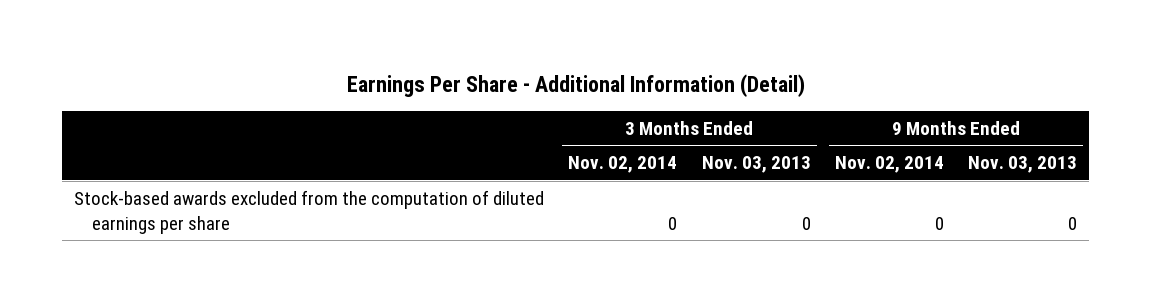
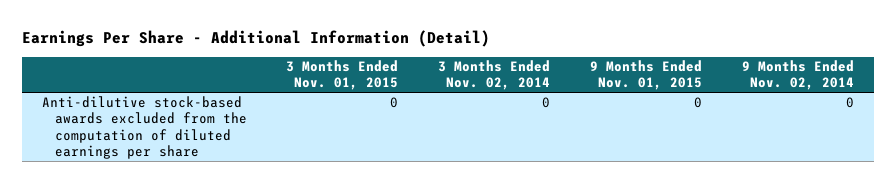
- | 3 Months Ended Nov. 02, 2014 | 3 Months Ended Nov. 03, 2013 | 9 Months Ended Nov. 02, 2014 | 9 Months Ended Nov. 03, 2013
+ | 3 Months Ended Nov. 01, 2015 | 3 Months Ended Nov. 02, 2014 | 9 Months Ended Nov. 01, 2015 | 9 Months Ended Nov. 02, 2014
- Stock-based awards excluded from the computation of diluted earnings per share | 0 | 0 | 0 | 0
+ Anti-dilutive stock-based awards excluded from the computation of diluted earnings per share | 0 | 0 | 0 | 0

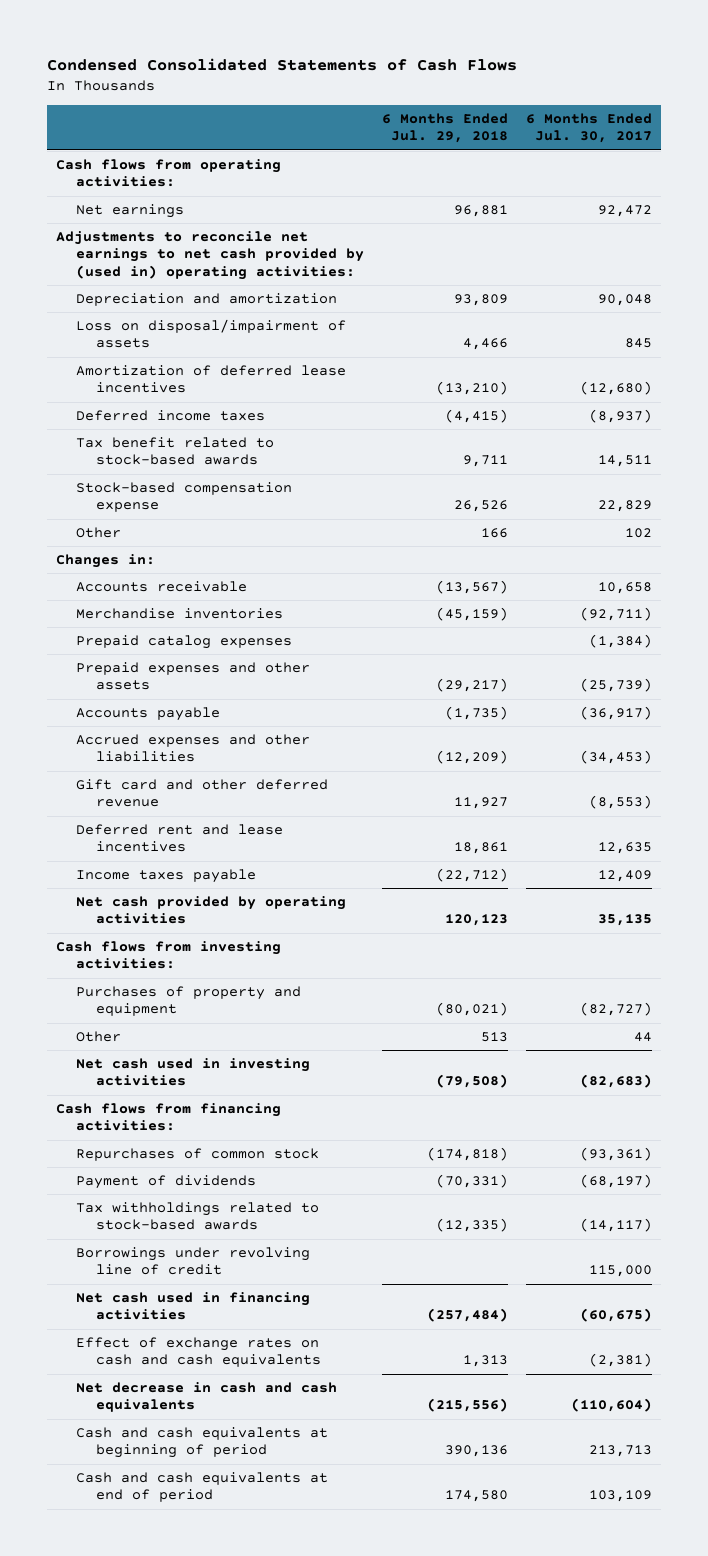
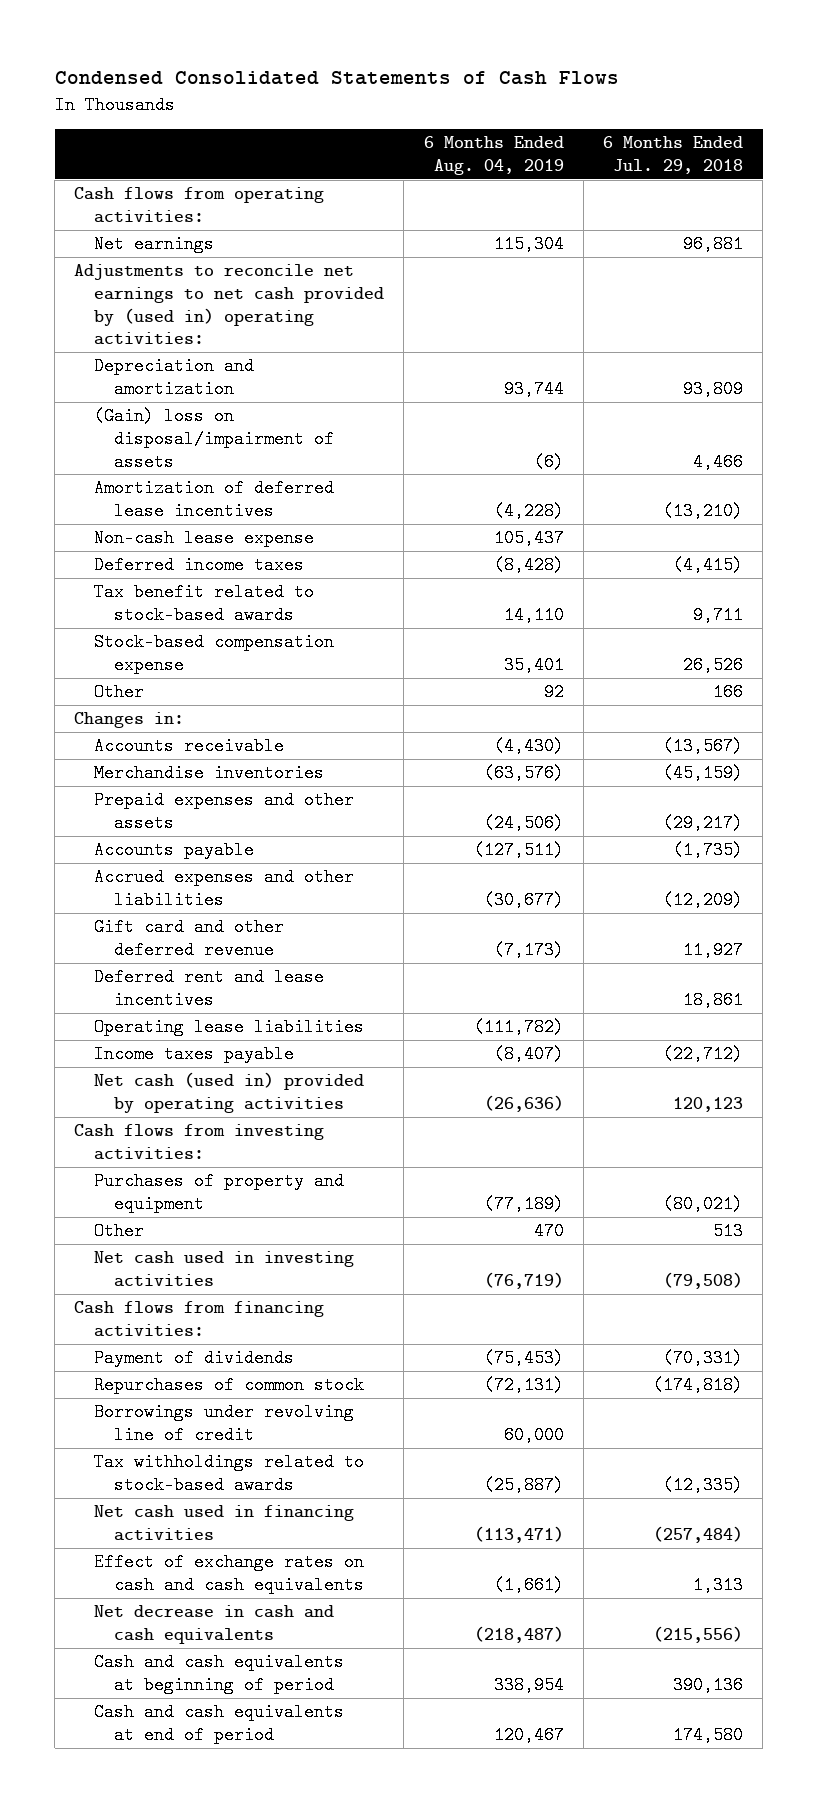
- | 6 Months Ended Jul. 29, 2018 | 6 Months Ended Jul. 30, 2017
+ | 6 Months Ended Aug. 04, 2019 | 6 Months Ended Jul. 29, 2018
- Loss on disposal/impairment of assets | 4,466 | 845
+ (Gain) loss on disposal/impairment of assets | (6) | 4,466
+ Non-cash lease expense | 105,437 |
- Prepaid catalog expenses | | (1,384)
+ Operating lease liabilities | (111,782) |
- Net cash provided by operating activities | 120,123 | 35,135
+ Net cash (used in) provided by operating activities | (26,636) | 120,123
moved down: Repurchases of common stock | (72,131) | (174,818)
moved down: Tax withholdings related to stock-based awards | (25,887) | (12,335)

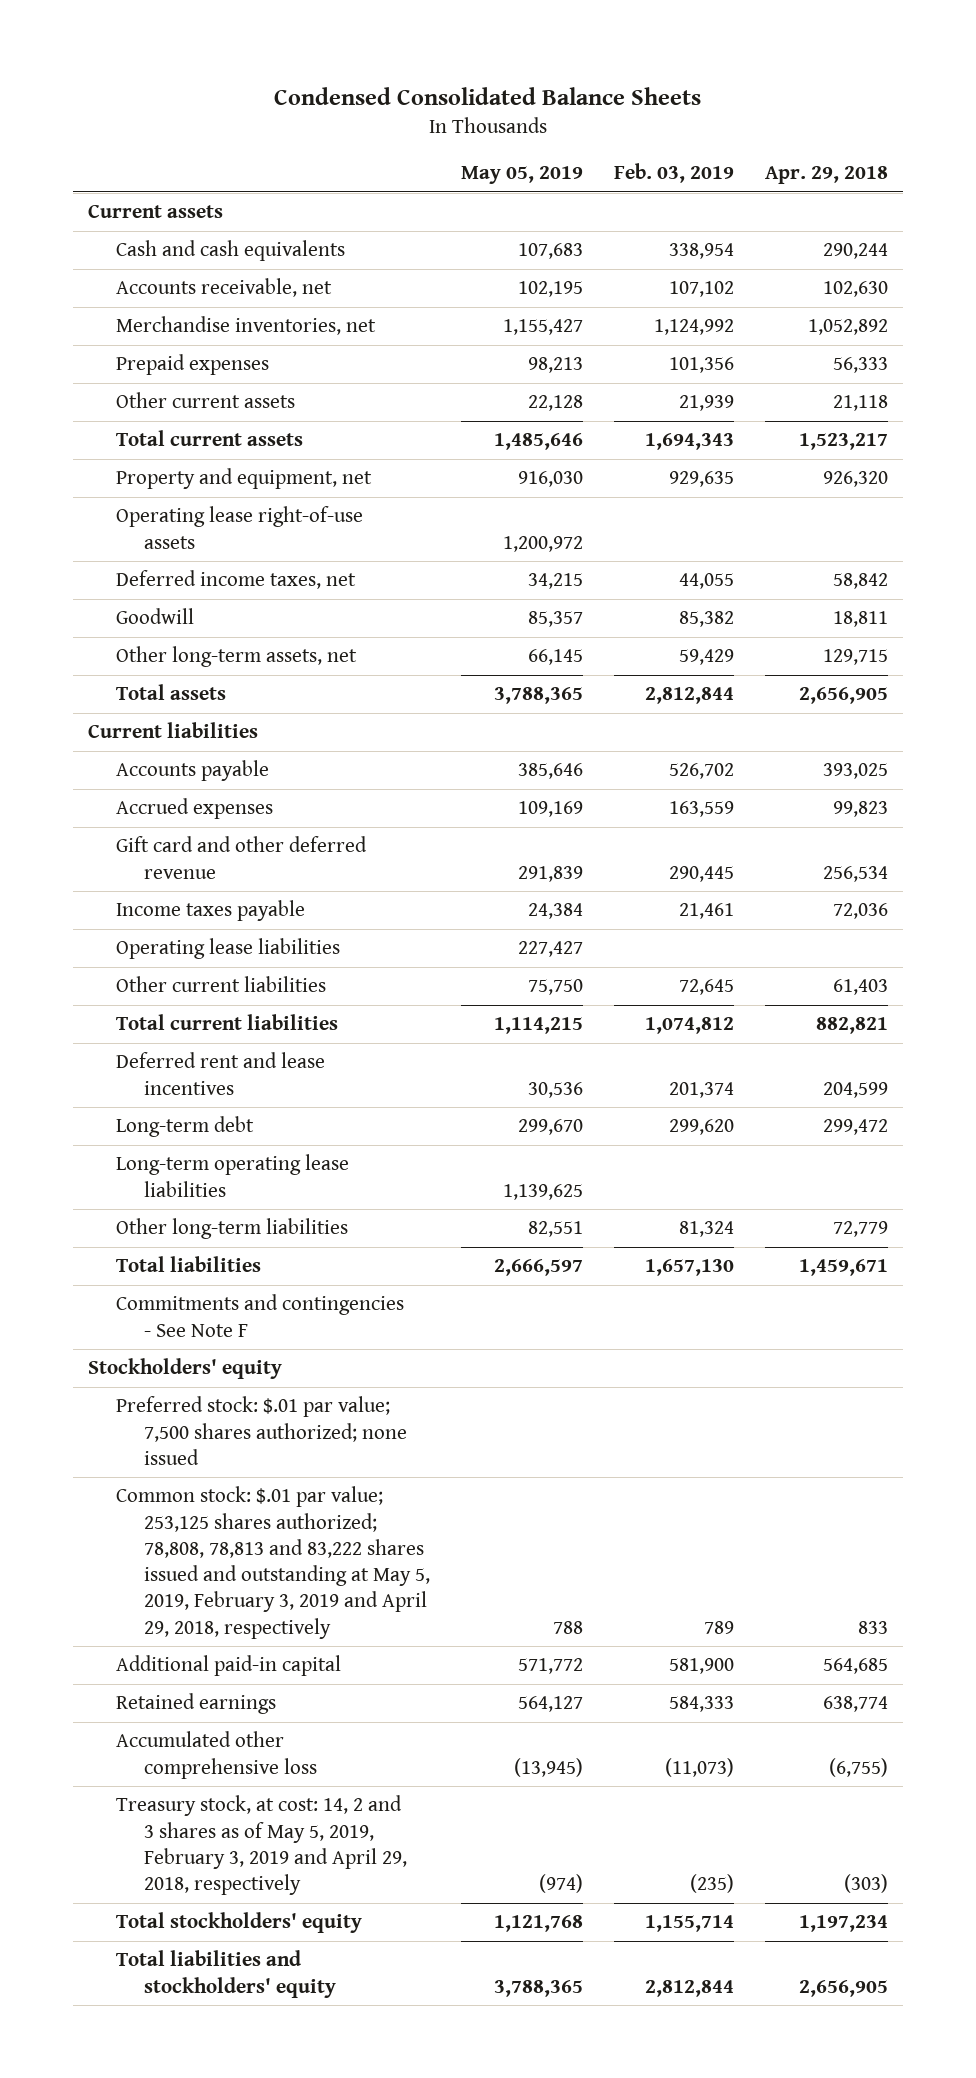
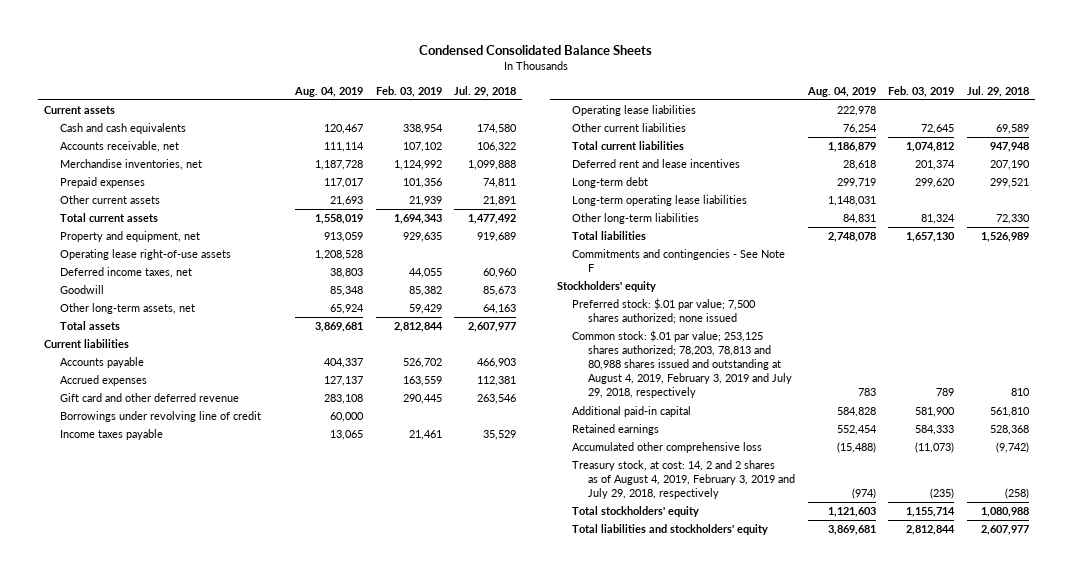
- | May 05, 2019 | Feb. 03, 2019 | Apr. 29, 2018
+ | Aug. 04, 2019 | Feb. 03, 2019 | Jul. 29, 2018
+ Borrowings under revolving line of credit | 60,000 | |
- Common stock: $.01 par value; 253,125 shares authorized; 78,808, 78,813 and 83,222 shares issued and outstanding at May 5, 2019, February 3, 2019 and April 29, 2018, respectively | 788 | 789 | 833
+ Common stock: $.01 par value; 253,125 shares authorized; 78,203, 78,813 and 80,988 shares issued and outstanding at August 4, 2019, February 3, 2019 and July 29, 2018, respectively | 783 | 789 | 810
- Treasury stock, at cost: 14, 2 and 3 shares as of May 5, 2019, February 3, 2019 and April 29, 2018, respectively | (974) | (235) | (303)
+ Treasury stock, at cost: 14, 2 and 2 shares as of August 4, 2019, February 3, 2019 and July 29, 2018, respectively | (974) | (235) | (258)

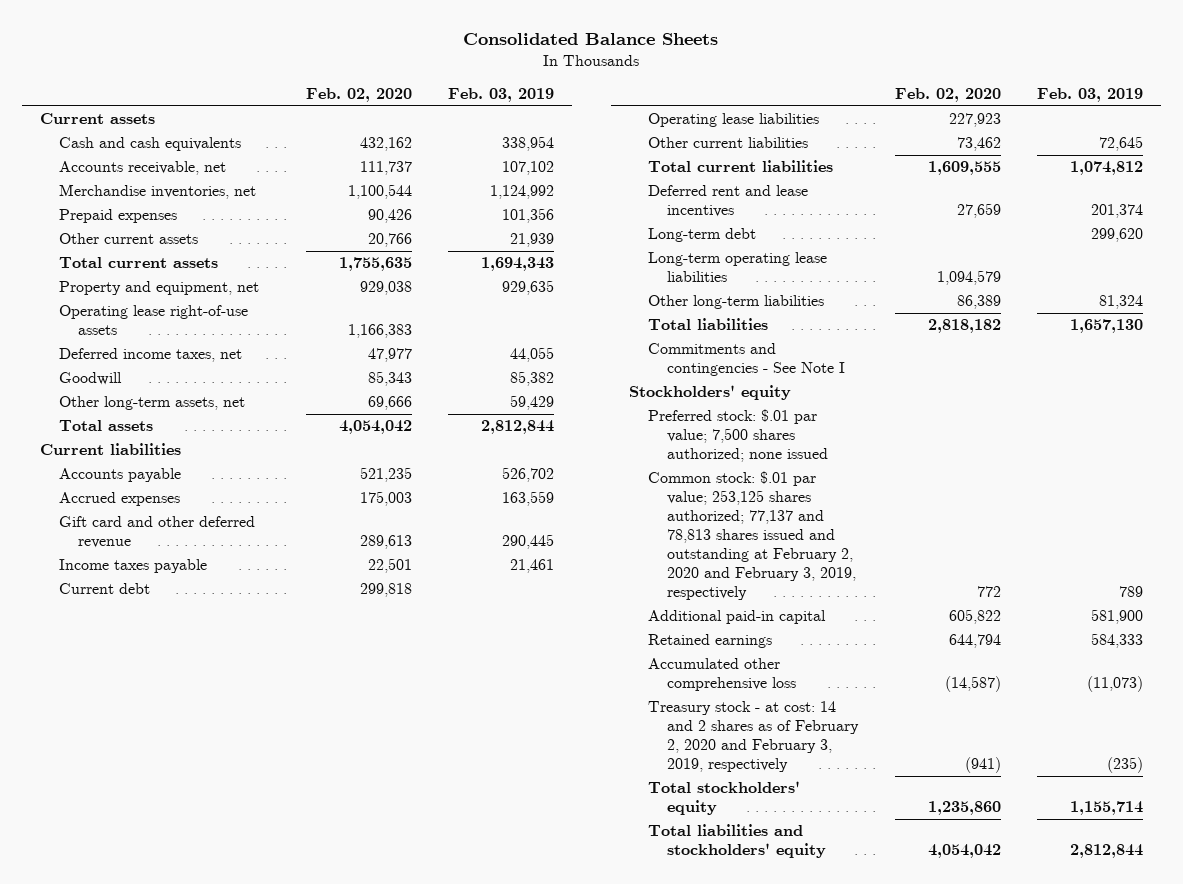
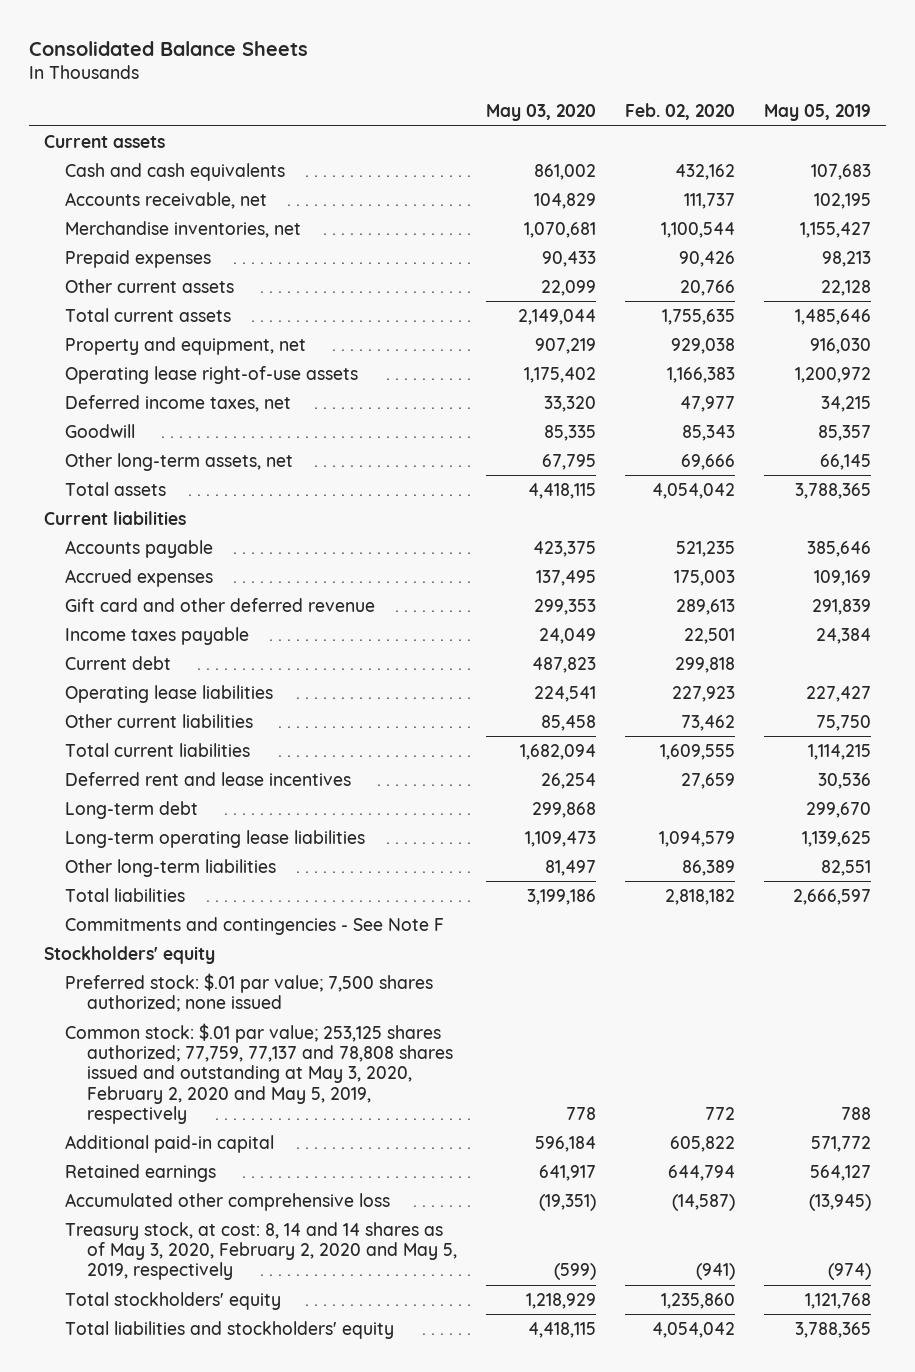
- | Feb. 02, 2020 | Feb. 03, 2019
+ | May 03, 2020 | Feb. 02, 2020 | May 05, 2019
- Commitments and contingencies - See Note I
+ Commitments and contingencies - See Note F
- Common stock: $.01 par value; 253,125 shares authorized; 77,137 and 78,813 shares issued and outstanding at February 2, 2020 and February 3, 2019, respectively | 772 | 789
+ Common stock: $.01 par value; 253,125 shares authorized; 77,759, 77,137 and 78,808 shares issued and outstanding at May 3, 2020, February 2, 2020 and May 5, 2019, respectively | 778 | 772 | 788
- Treasury stock - at cost: 14 and 2 shares as of February 2, 2020 and February 3, 2019, respectively | (941) | (235)
+ Treasury stock, at cost: 8, 14 and 14 shares as of May 3, 2020, February 2, 2020 and May 5, 2019, respectively | (599) | (941) | (974)

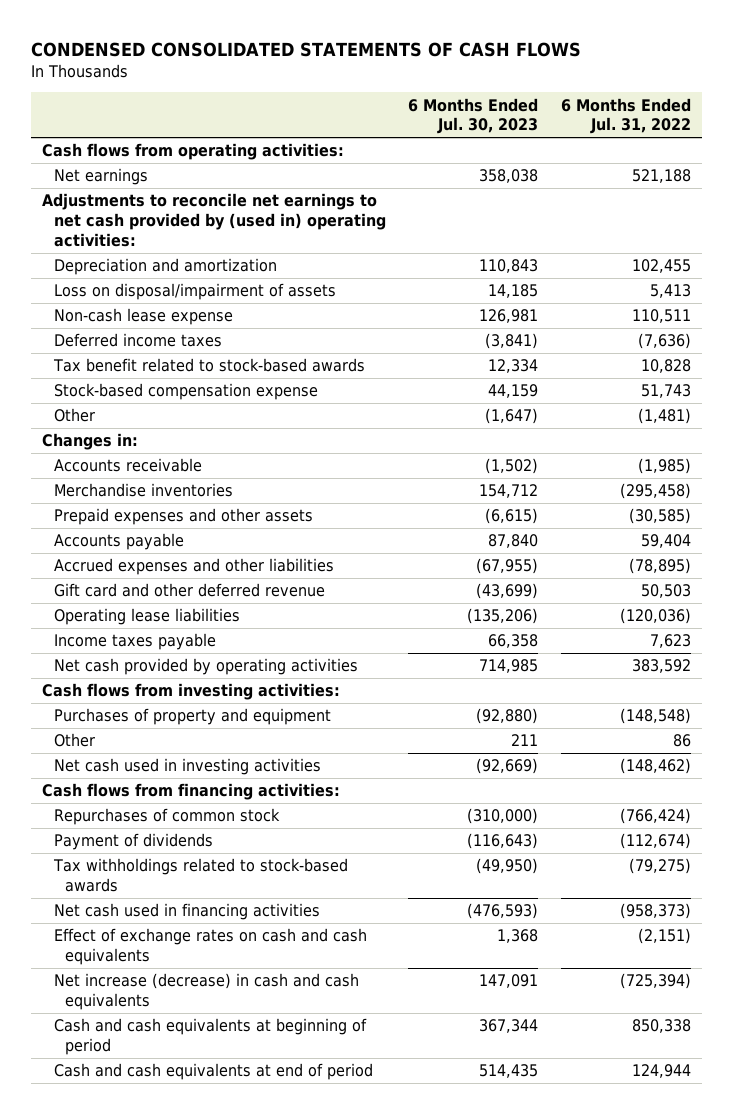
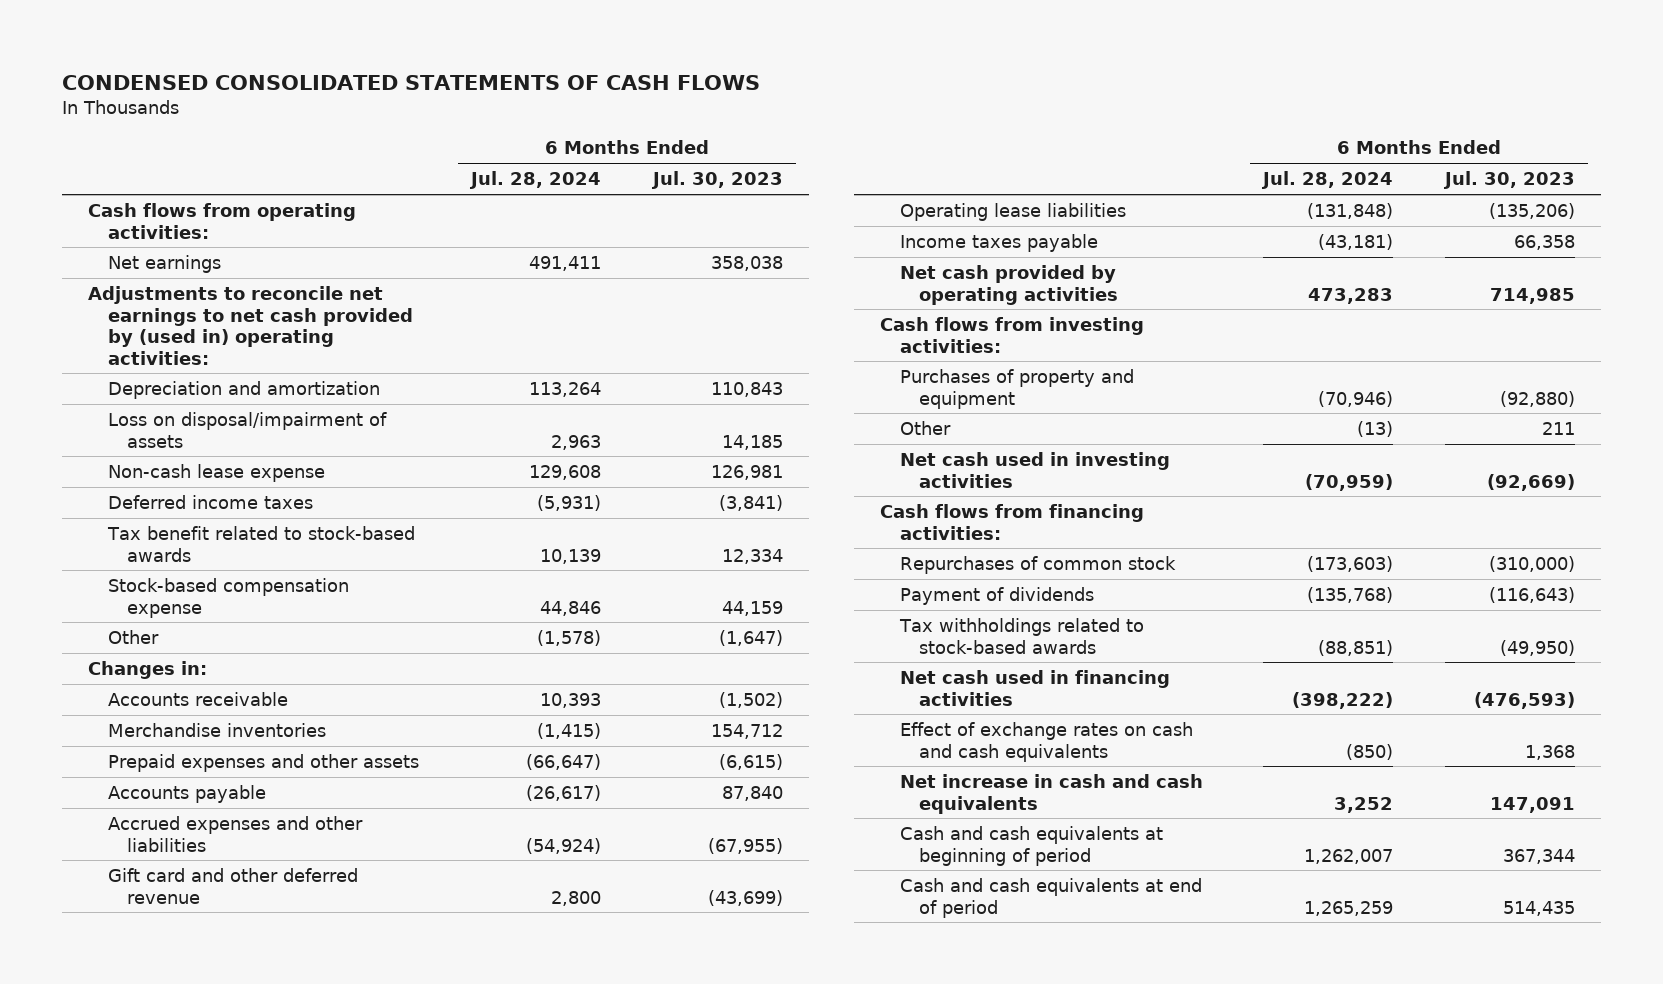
- | 6 Months Ended Jul. 30, 2023 | 6 Months Ended Jul. 31, 2022
+ | 6 Months Ended Jul. 28, 2024 | 6 Months Ended Jul. 30, 2023
- Net increase (decrease) in cash and cash equivalents | 147,091 | (725,394)
+ Net increase in cash and cash equivalents | 3,252 | 147,091

